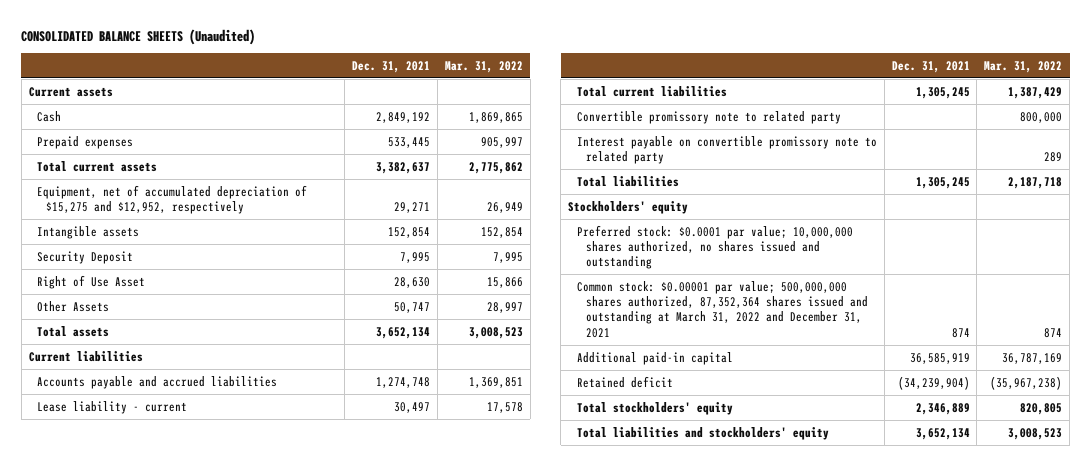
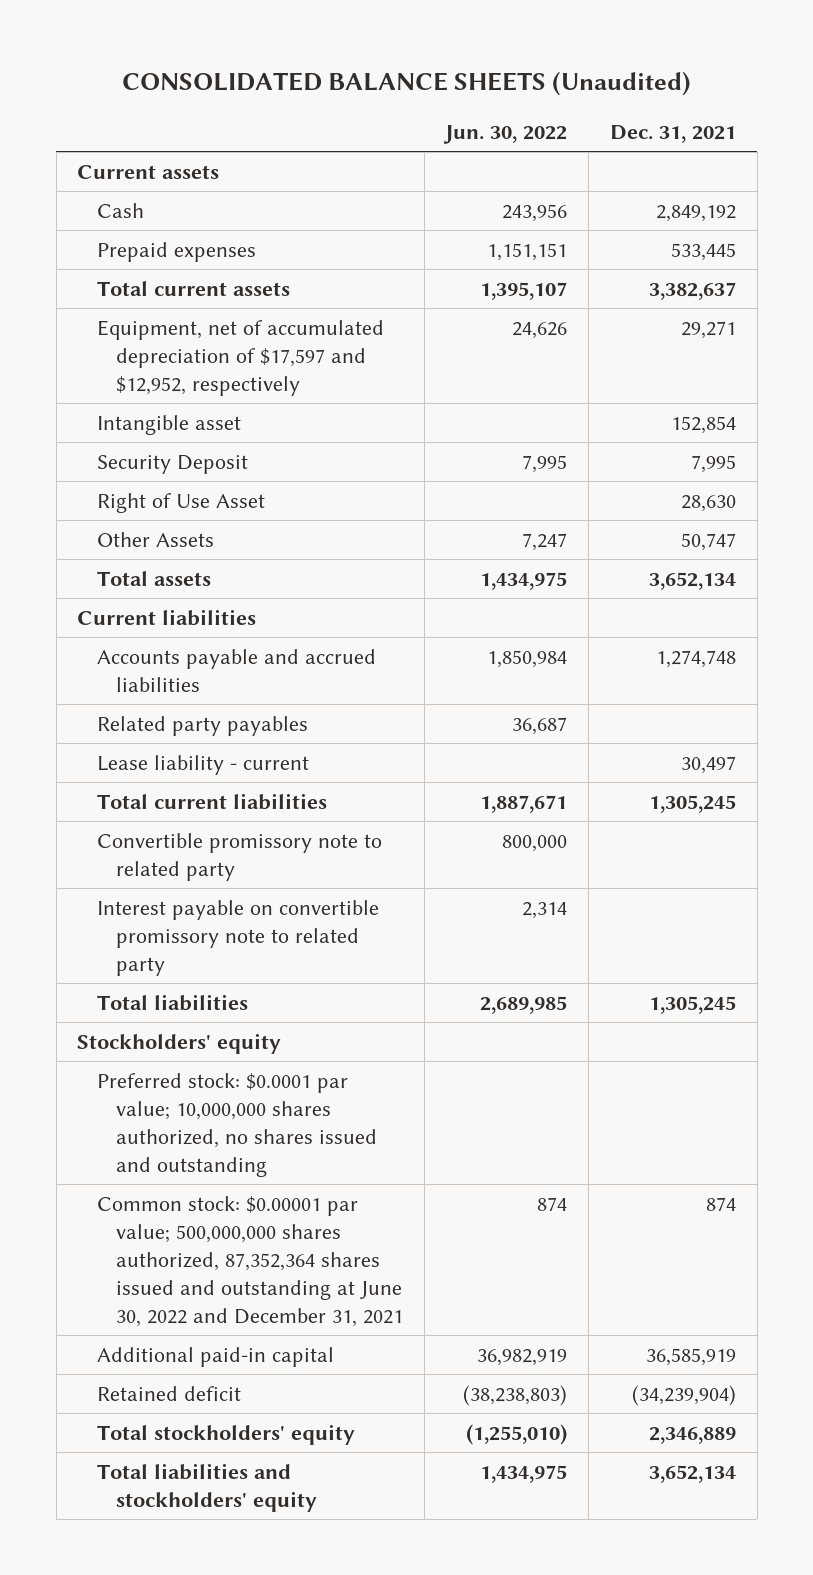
- | Dec. 31, 2021 | Mar. 31, 2022
+ | Jun. 30, 2022 | Dec. 31, 2021
- Equipment, net of accumulated depreciation of $15,275 and $12,952, respectively | 29,271 | 26,949
- Intangible assets | 152,854 | 152,854
+ Equipment, net of accumulated depreciation of $17,597 and $12,952, respectively | 24,626 | 29,271
+ Intangible asset | | 152,854
+ Related party payables | 36,687 |
- Common stock: $0.00001 par value; 500,000,000 shares authorized, 87,352,364 shares issued and outstanding at March 31, 2022 and December 31, 2021 | 874 | 874
+ Common stock: $0.00001 par value; 500,000,000 shares authorized, 87,352,364 shares issued and outstanding at June 30, 2022 and December 31, 2021 | 874 | 874

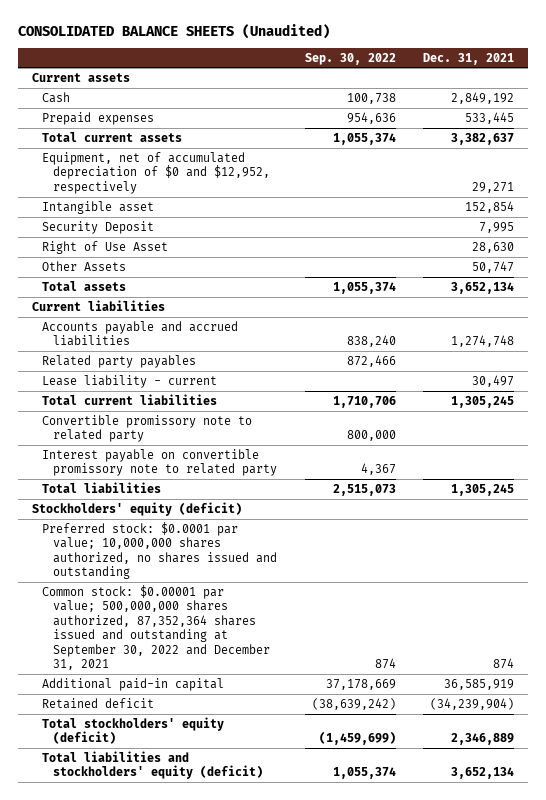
- | Jun. 30, 2022 | Dec. 31, 2021
+ | Sep. 30, 2022 | Dec. 31, 2021
- Equipment, net of accumulated depreciation of $17,597 and $12,952, respectively | 24,626 | 29,271
+ Equipment, net of accumulated depreciation of $0 and $12,952, respectively | | 29,271
- Stockholders' equity
+ Stockholders' equity (deficit)
- Common stock: $0.00001 par value; 500,000,000 shares authorized, 87,352,364 shares issued and outstanding at June 30, 2022 and December 31, 2021 | 874 | 874
+ Common stock: $0.00001 par value; 500,000,000 shares authorized, 87,352,364 shares issued and outstanding at September 30, 2022 and December 31, 2021 | 874 | 874
- Total stockholders' equity | (1,255,010) | 2,346,889
- Total liabilities and stockholders' equity | 1,434,975 | 3,652,134
+ Total stockholders' equity (deficit) | (1,459,699) | 2,346,889
+ Total liabilities and stockholders' equity (deficit) | 1,055,374 | 3,652,134

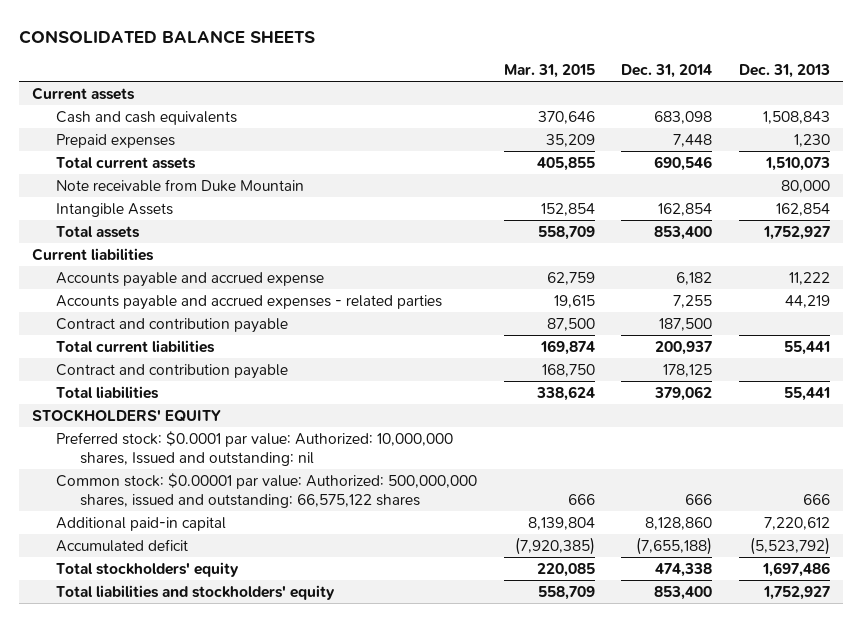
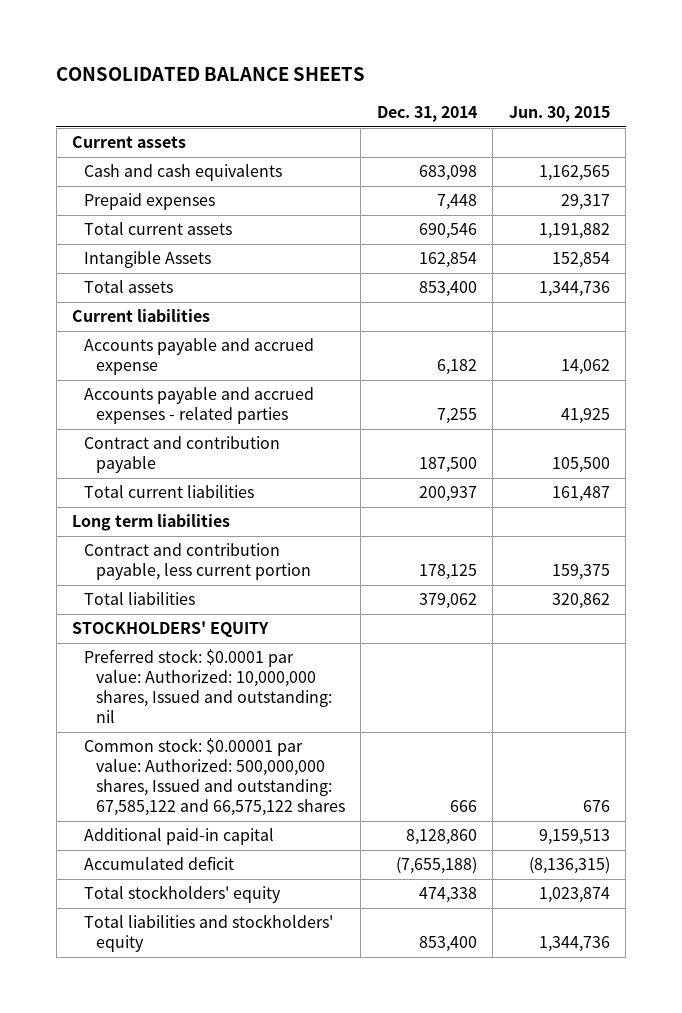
- | Mar. 31, 2015 | Dec. 31, 2014 | Dec. 31, 2013
+ | Dec. 31, 2014 | Jun. 30, 2015
- Note receivable from Duke Mountain | | | 80,000
- Contract and contribution payable | 168,750 | 178,125 |
+ Long term liabilities
+ Contract and contribution payable, less current portion | 178,125 | 159,375
- Common stock: $0.00001 par value: Authorized: 500,000,000 shares, issued and outstanding: 66,575,122 shares | 666 | 666 | 666
+ Common stock: $0.00001 par value: Authorized: 500,000,000 shares, Issued and outstanding: 67,585,122 and 66,575,122 shares | 666 | 676

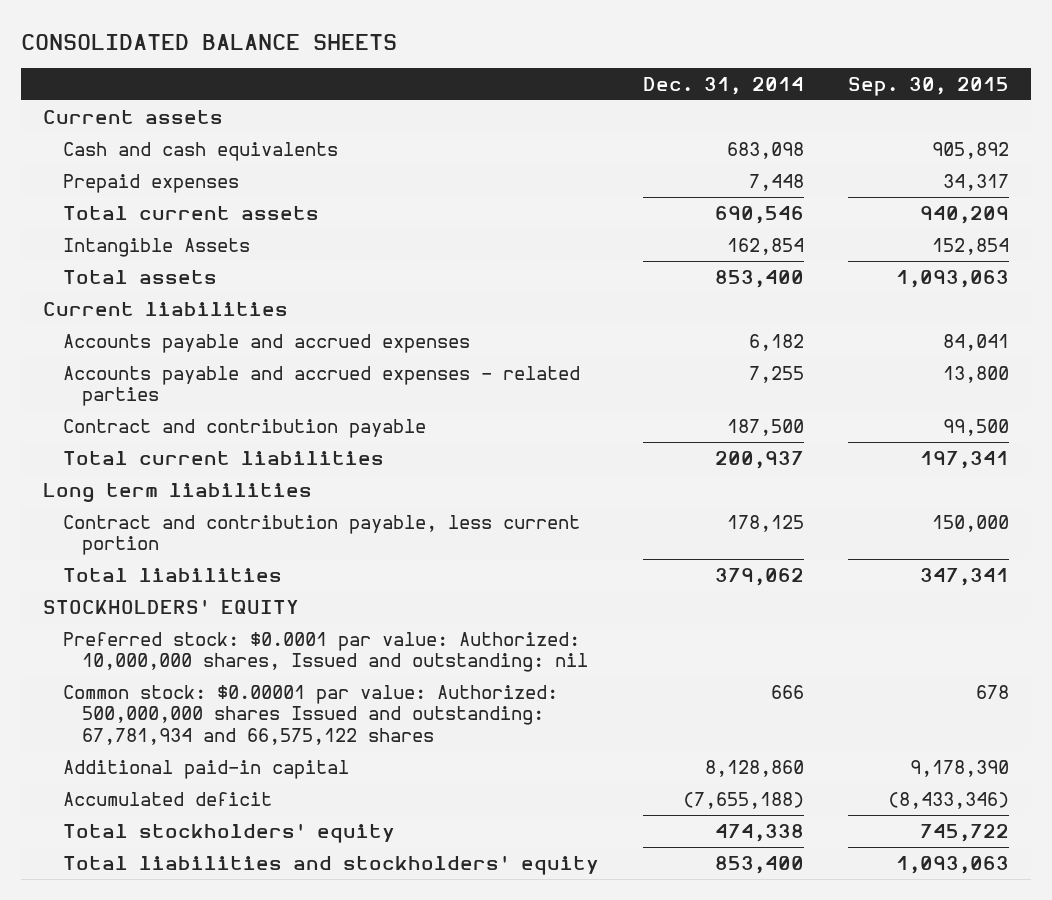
- | Dec. 31, 2014 | Jun. 30, 2015
+ | Dec. 31, 2014 | Sep. 30, 2015
- Accounts payable and accrued expense | 6,182 | 14,062
+ Accounts payable and accrued expenses | 6,182 | 84,041
- Common stock: $0.00001 par value: Authorized: 500,000,000 shares, Issued and outstanding: 67,585,122 and 66,575,122 shares | 666 | 676
+ Common stock: $0.00001 par value: Authorized: 500,000,000 shares Issued and outstanding: 67,781,934 and 66,575,122 shares | 666 | 678

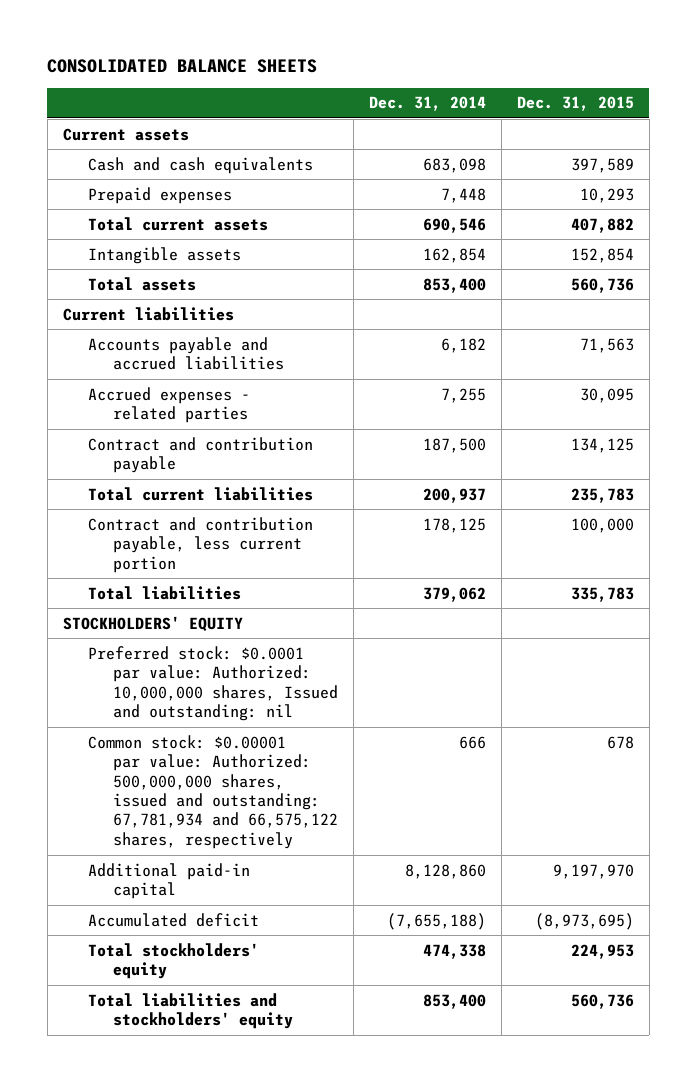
- | Dec. 31, 2014 | Sep. 30, 2015
+ | Dec. 31, 2014 | Dec. 31, 2015
- Intangible Assets | 162,854 | 152,854
+ Intangible assets | 162,854 | 152,854
- Accounts payable and accrued expenses | 6,182 | 84,041
- Accounts payable and accrued expenses - related parties | 7,255 | 13,800
+ Accounts payable and accrued liabilities | 6,182 | 71,563
+ Accrued expenses - related parties | 7,255 | 30,095
- Long term liabilities
- Common stock: $0.00001 par value: Authorized: 500,000,000 shares Issued and outstanding: 67,781,934 and 66,575,122 shares | 666 | 678
+ Common stock: $0.00001 par value: Authorized: 500,000,000 shares, issued and outstanding: 67,781,934 and 66,575,122 shares, respectively | 666 | 678

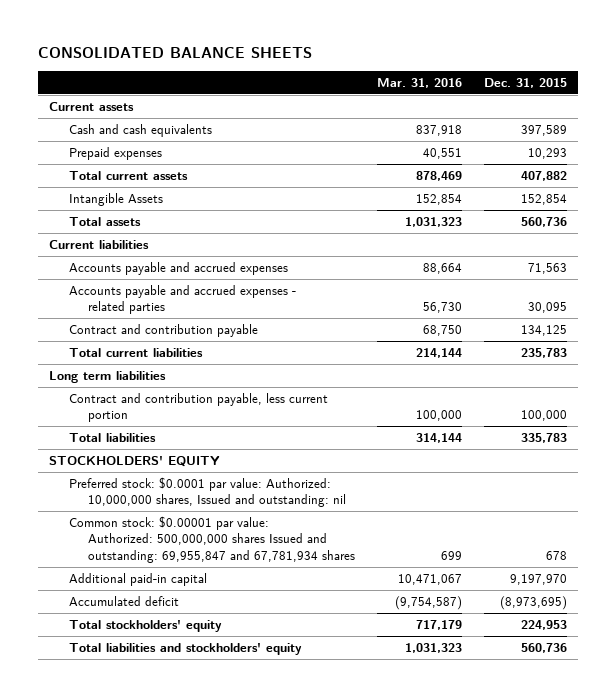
- | Dec. 31, 2014 | Dec. 31, 2015
+ | Mar. 31, 2016 | Dec. 31, 2015
- Intangible assets | 162,854 | 152,854
+ Intangible Assets | 152,854 | 152,854
- Accounts payable and accrued liabilities | 6,182 | 71,563
- Accrued expenses - related parties | 7,255 | 30,095
+ Accounts payable and accrued expenses | 88,664 | 71,563
+ Accounts payable and accrued expenses - related parties | 56,730 | 30,095
+ Long term liabilities
- Common stock: $0.00001 par value: Authorized: 500,000,000 shares, issued and outstanding: 67,781,934 and 66,575,122 shares, respectively | 666 | 678
+ Common stock: $0.00001 par value: Authorized: 500,000,000 shares Issued and outstanding: 69,955,847 and 67,781,934 shares | 699 | 678

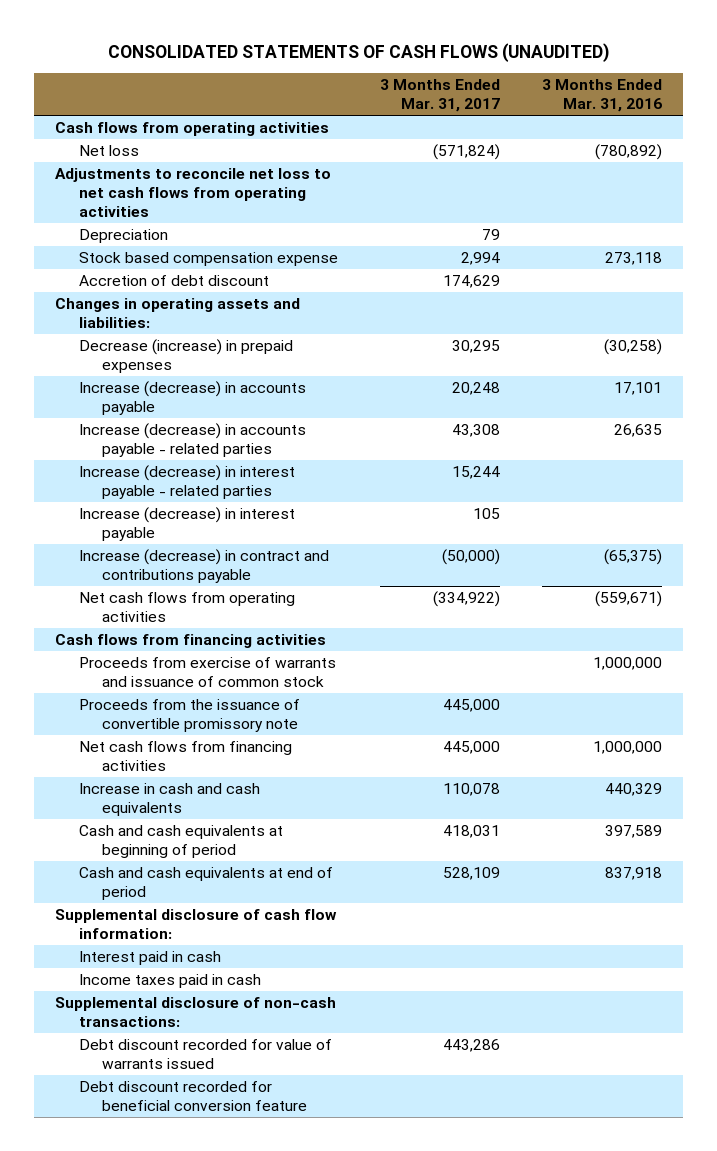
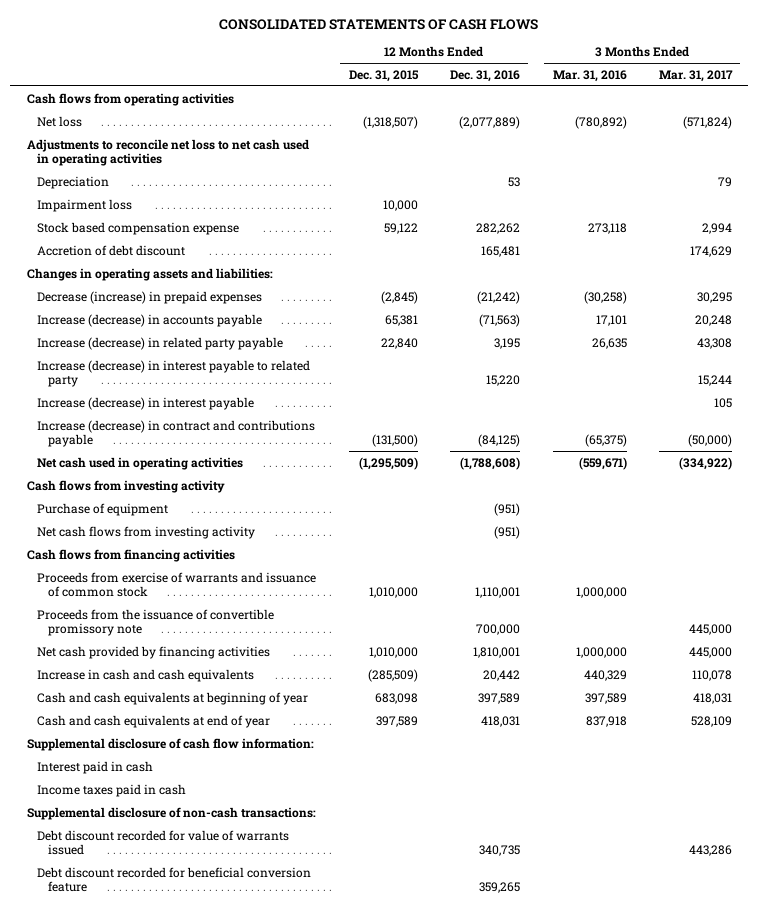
- CONSOLIDATED STATEMENTS OF CASH FLOWS (UNAUDITED)
+ CONSOLIDATED STATEMENTS OF CASH FLOWS
- | 3 Months Ended Mar. 31, 2017 | 3 Months Ended Mar. 31, 2016
+ | 12 Months Ended Dec. 31, 2015 | 12 Months Ended Dec. 31, 2016 | 3 Months Ended Mar. 31, 2016 | 3 Months Ended Mar. 31, 2017
- Adjustments to reconcile net loss to net cash flows from operating activities
+ Adjustments to reconcile net loss to net cash used in operating activities
+ Impairment loss | 10,000 | | |
- Increase (decrease) in accounts payable - related parties | 43,308 | 26,635
- Increase (decrease) in interest payable - related parties | 15,244 |
+ Increase (decrease) in related party payable | 22,840 | 3,195 | 26,635 | 43,308
+ Increase (decrease) in interest payable to related party | | 15,220 | | 15,244
- Net cash flows from operating activities | (334,922) | (559,671)
+ Net cash used in operating activities | (1,295,509) | (1,788,608) | (559,671) | (334,922)
+ Cash flows from investing activity
+ Purchase of equipment | | (951) | |
+ Net cash flows from investing activity | | (951) | |
- Net cash flows from financing activities | 445,000 | 1,000,000
+ Net cash provided by financing activities | 1,010,000 | 1,810,001 | 1,000,000 | 445,000
- Cash and cash equivalents at beginning of period | 418,031 | 397,589
- Cash and cash equivalents at end of period | 528,109 | 837,918
+ Cash and cash equivalents at beginning of year | 683,098 | 397,589 | 397,589 | 418,031
+ Cash and cash equivalents at end of year | 397,589 | 418,031 | 837,918 | 528,109

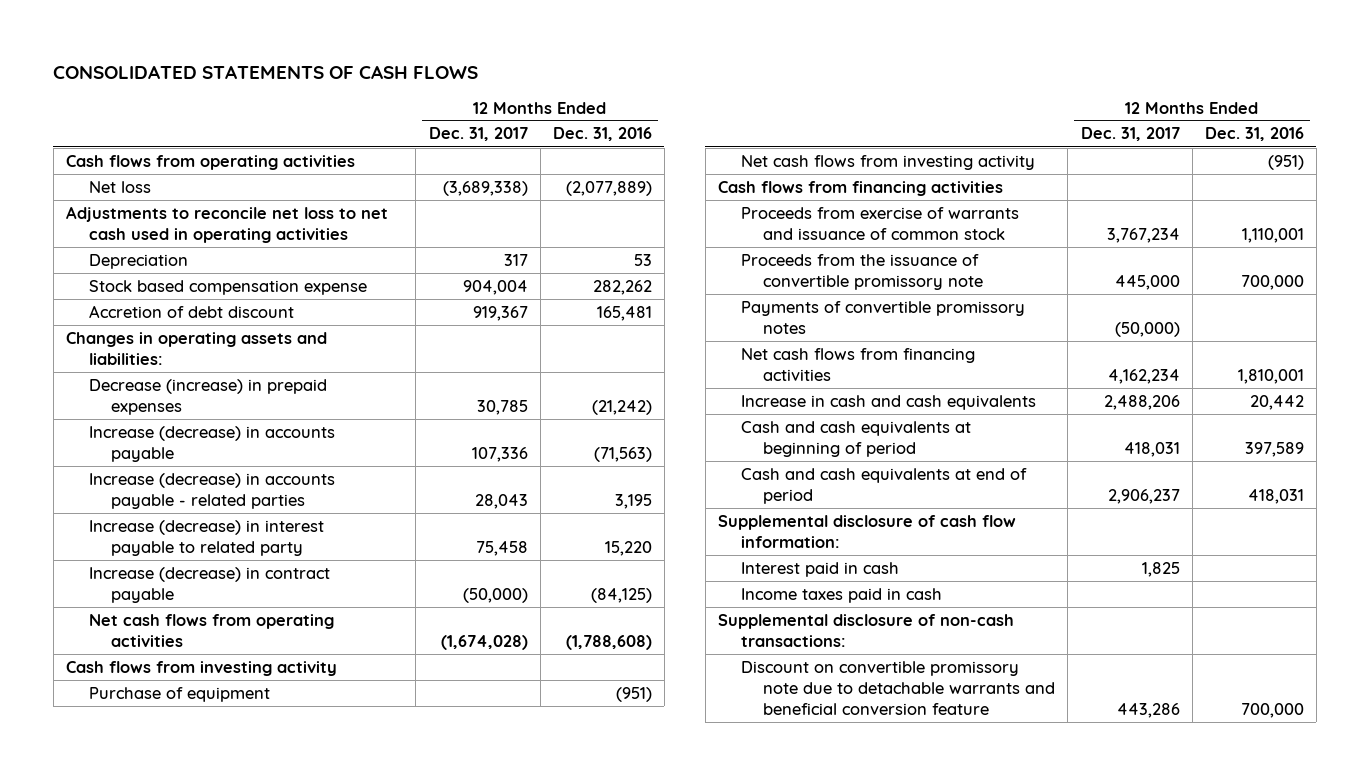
- | 12 Months Ended Dec. 31, 2015 | 12 Months Ended Dec. 31, 2016 | 3 Months Ended Mar. 31, 2016 | 3 Months Ended Mar. 31, 2017
+ | 12 Months Ended Dec. 31, 2017 | 12 Months Ended Dec. 31, 2016
- Impairment loss | 10,000 | | |
- Increase (decrease) in related party payable | 22,840 | 3,195 | 26,635 | 43,308
+ Increase (decrease) in accounts payable - related parties | 28,043 | 3,195
- Increase (decrease) in interest payable | | | | 105
- Increase (decrease) in contract and contributions payable | (131,500) | (84,125) | (65,375) | (50,000)
- Net cash used in operating activities | (1,295,509) | (1,788,608) | (559,671) | (334,922)
+ Increase (decrease) in contract payable | (50,000) | (84,125)
+ Net cash flows from operating activities | (1,674,028) | (1,788,608)
- Net cash provided by financing activities | 1,010,000 | 1,810,001 | 1,000,000 | 445,000
+ Payments of convertible promissory notes | (50,000) |
+ Net cash flows from financing activities | 4,162,234 | 1,810,001
- Cash and cash equivalents at beginning of year | 683,098 | 397,589 | 397,589 | 418,031
- Cash and cash equivalents at end of year | 397,589 | 418,031 | 837,918 | 528,109
+ Cash and cash equivalents at beginning of period | 418,031 | 397,589
+ Cash and cash equivalents at end of period | 2,906,237 | 418,031
- Debt discount recorded for value of warrants issued | | 340,735 | | 443,286
- Debt discount recorded for beneficial conversion feature | | 359,265 | |
+ Discount on convertible promissory note due to detachable warrants and beneficial conversion feature | 443,286 | 700,000

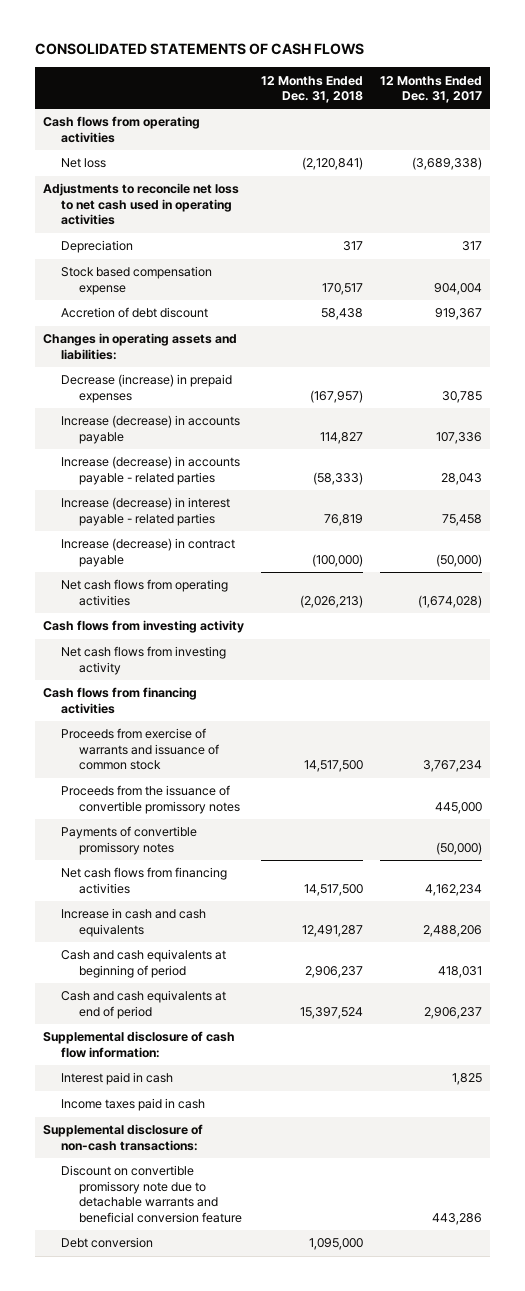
- | 12 Months Ended Dec. 31, 2017 | 12 Months Ended Dec. 31, 2016
+ | 12 Months Ended Dec. 31, 2018 | 12 Months Ended Dec. 31, 2017
- Increase (decrease) in interest payable to related party | 75,458 | 15,220
+ Increase (decrease) in interest payable - related parties | 76,819 | 75,458
- Purchase of equipment | | (951)
- Proceeds from the issuance of convertible promissory note | 445,000 | 700,000
+ Proceeds from the issuance of convertible promissory notes | | 445,000
+ Debt conversion | 1,095,000 |

